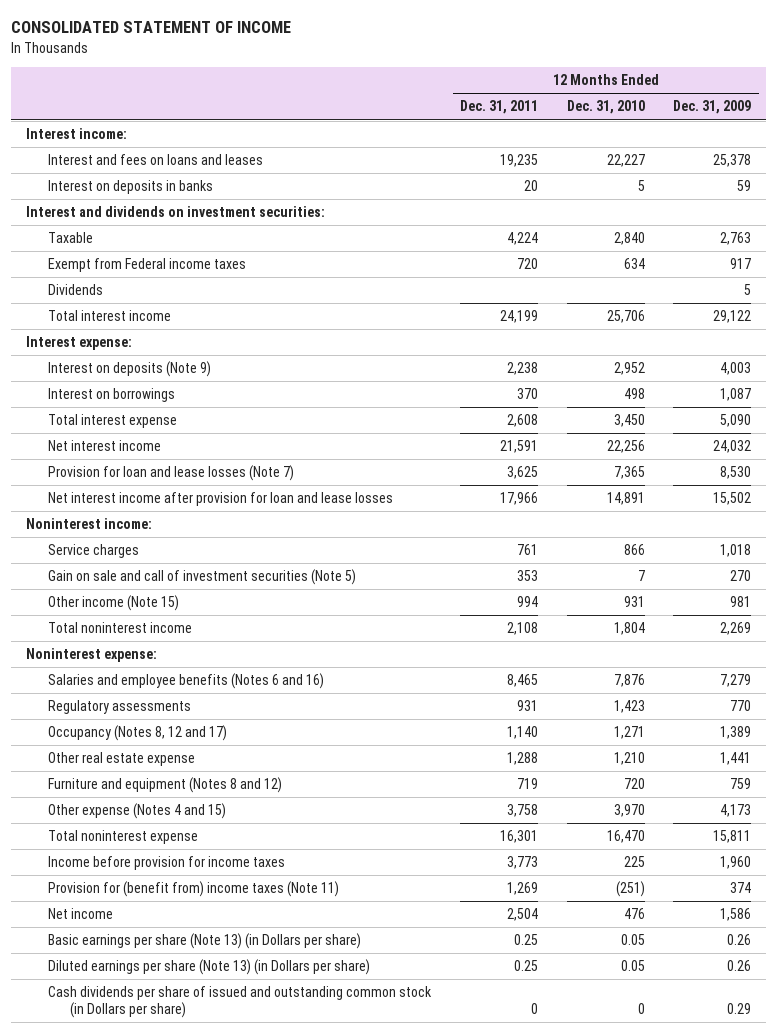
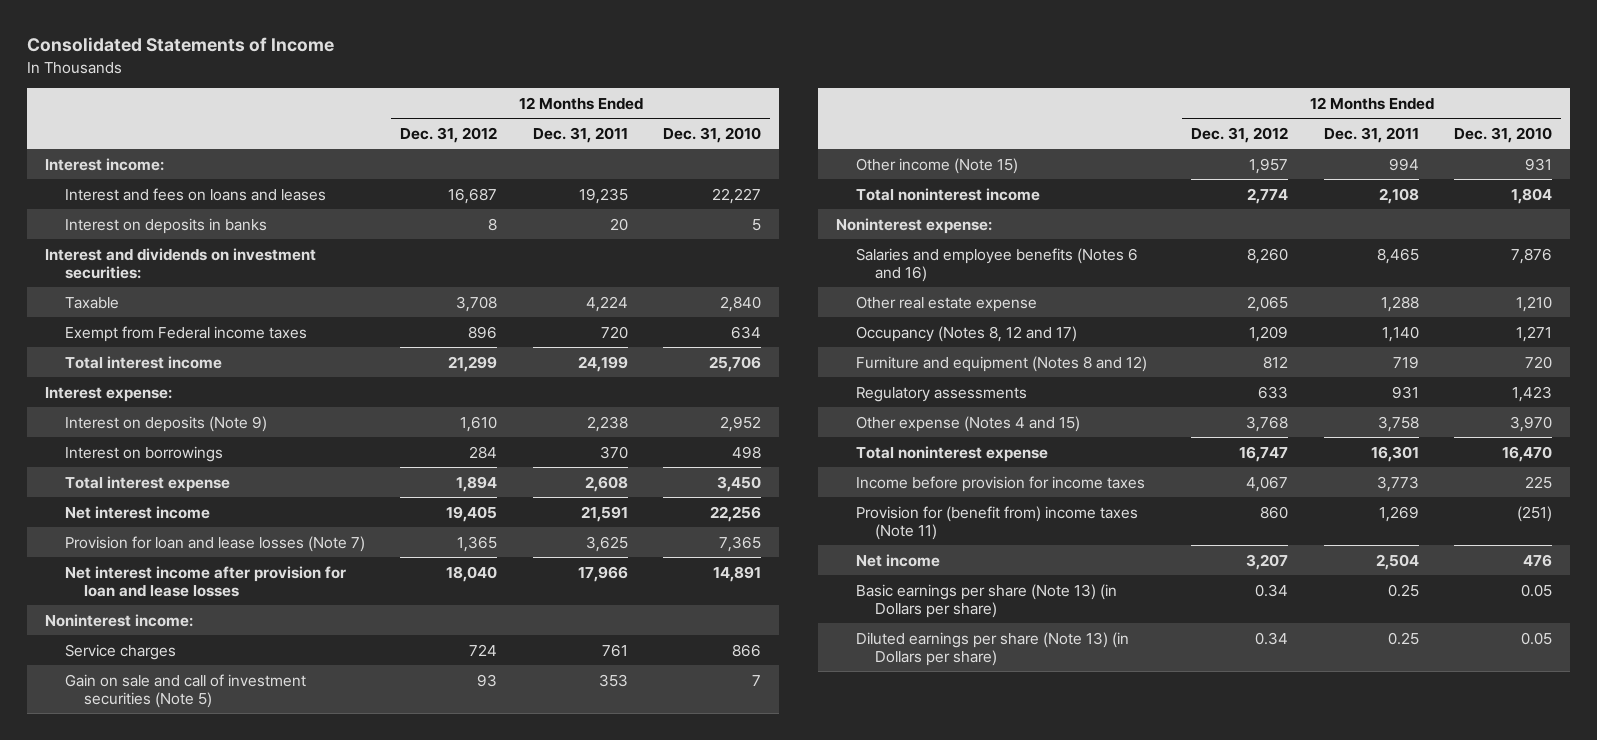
- CONSOLIDATED STATEMENT OF INCOME
+ Consolidated Statements of Income
- | 12 Months Ended Dec. 31, 2011 | 12 Months Ended Dec. 31, 2010 | 12 Months Ended Dec. 31, 2009
+ | 12 Months Ended Dec. 31, 2012 | 12 Months Ended Dec. 31, 2011 | 12 Months Ended Dec. 31, 2010
- Dividends | | | 5
moved down: Occupancy (Notes 8, 12 and 17) | 1,209 | 1,140 | 1,271
moved down: Regulatory assessments | 633 | 931 | 1,423
- Cash dividends per share of issued and outstanding common stock (in Dollars per share) | 0 | 0 | 0.29

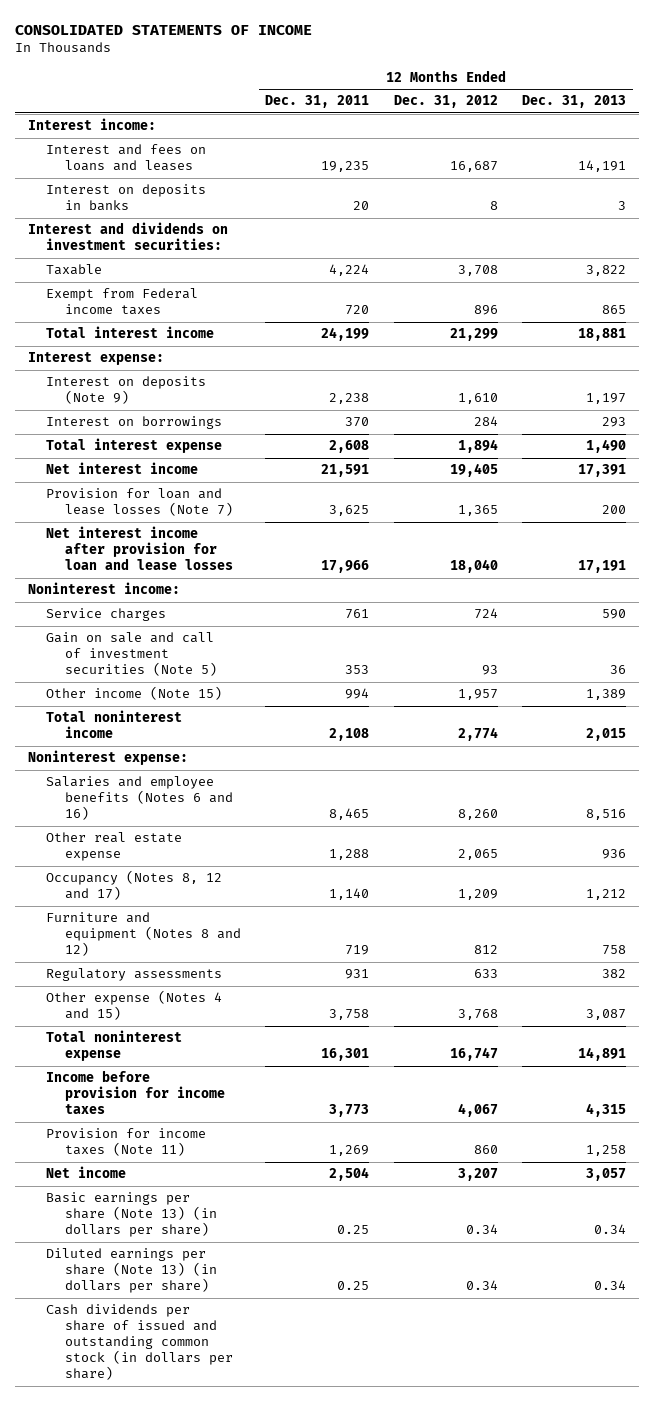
- Consolidated Statements of Income
+ CONSOLIDATED STATEMENTS OF INCOME
- | 12 Months Ended Dec. 31, 2012 | 12 Months Ended Dec. 31, 2011 | 12 Months Ended Dec. 31, 2010
+ | 12 Months Ended Dec. 31, 2011 | 12 Months Ended Dec. 31, 2012 | 12 Months Ended Dec. 31, 2013
- Provision for (benefit from) income taxes (Note 11) | 860 | 1,269 | (251)
+ Provision for income taxes (Note 11) | 1,269 | 860 | 1,258
- Basic earnings per share (Note 13) (in Dollars per share) | 0.34 | 0.25 | 0.05
- Diluted earnings per share (Note 13) (in Dollars per share) | 0.34 | 0.25 | 0.05
+ Basic earnings per share (Note 13) (in dollars per share) | 0.25 | 0.34 | 0.34
+ Diluted earnings per share (Note 13) (in dollars per share) | 0.25 | 0.34 | 0.34
+ Cash dividends per share of issued and outstanding common stock (in dollars per share)

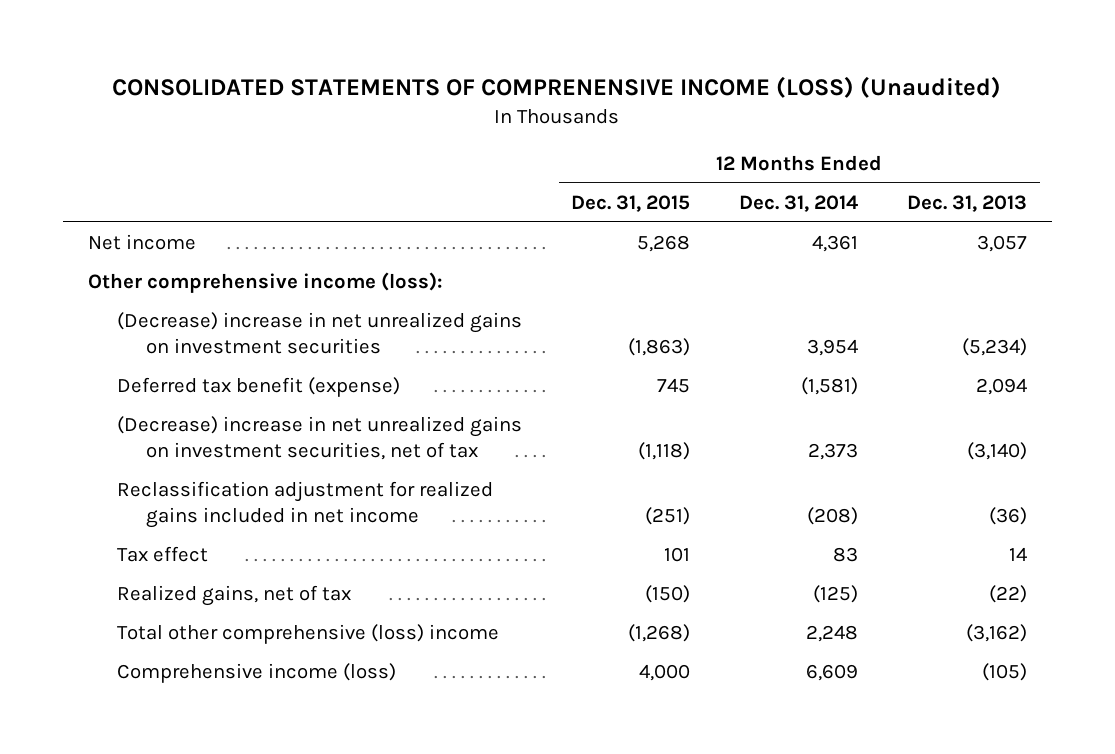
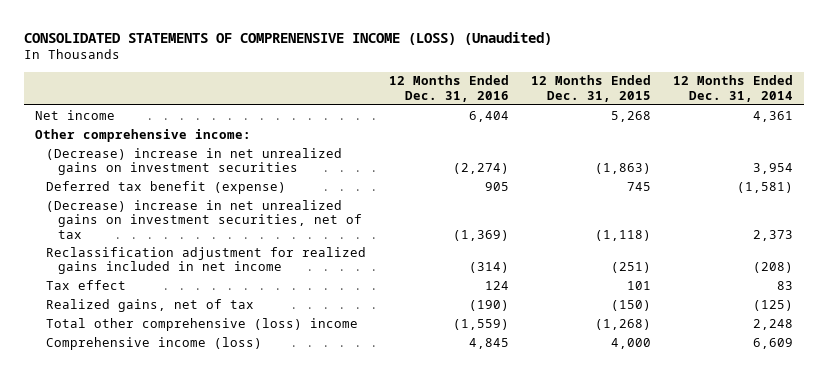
- | 12 Months Ended Dec. 31, 2015 | 12 Months Ended Dec. 31, 2014 | 12 Months Ended Dec. 31, 2013
+ | 12 Months Ended Dec. 31, 2016 | 12 Months Ended Dec. 31, 2015 | 12 Months Ended Dec. 31, 2014
- Other comprehensive income (loss):
+ Other comprehensive income:

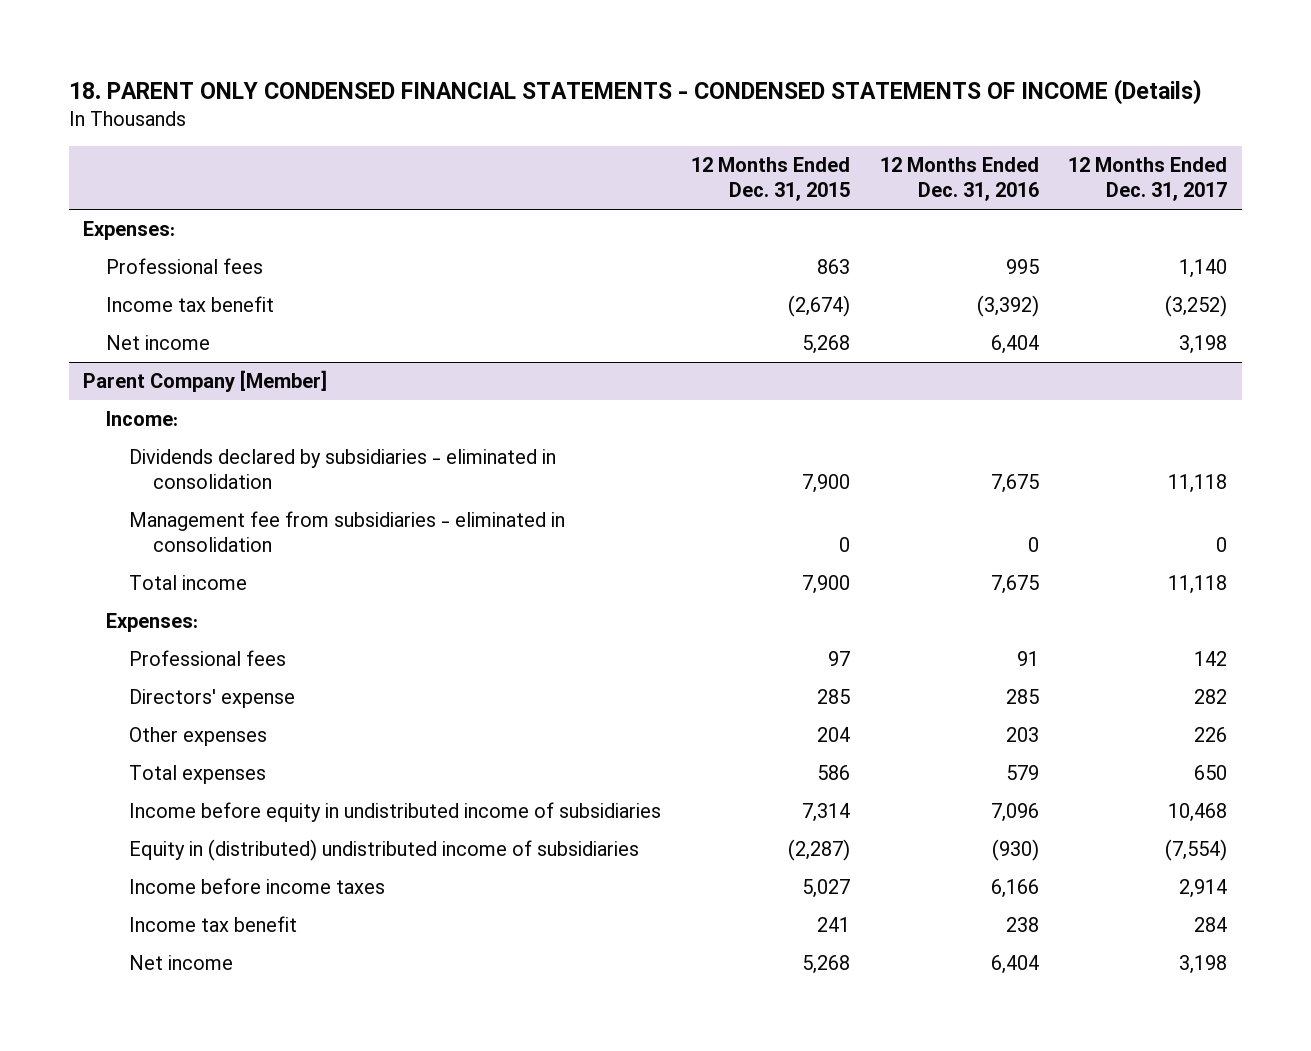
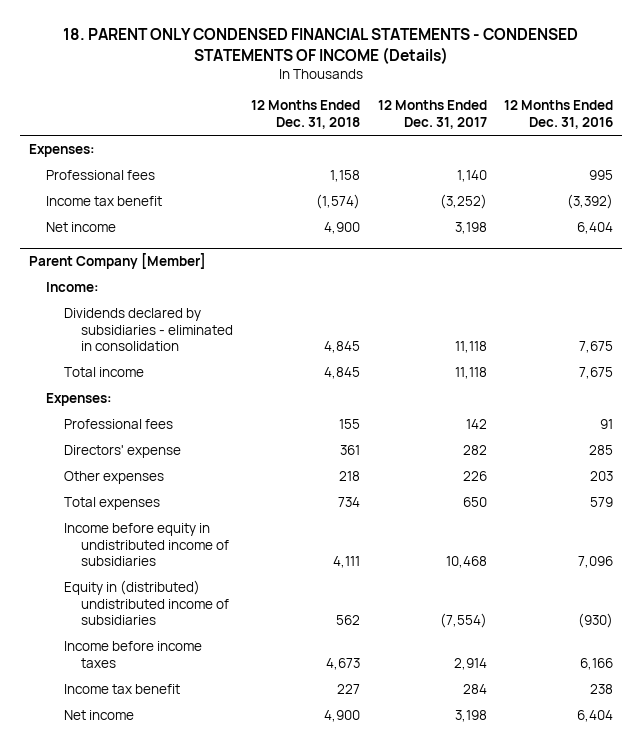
- | 12 Months Ended Dec. 31, 2015 | 12 Months Ended Dec. 31, 2016 | 12 Months Ended Dec. 31, 2017
+ | 12 Months Ended Dec. 31, 2018 | 12 Months Ended Dec. 31, 2017 | 12 Months Ended Dec. 31, 2016
@ Parent Company [Member]
- Management fee from subsidiaries - eliminated in consolidation | 0 | 0 | 0

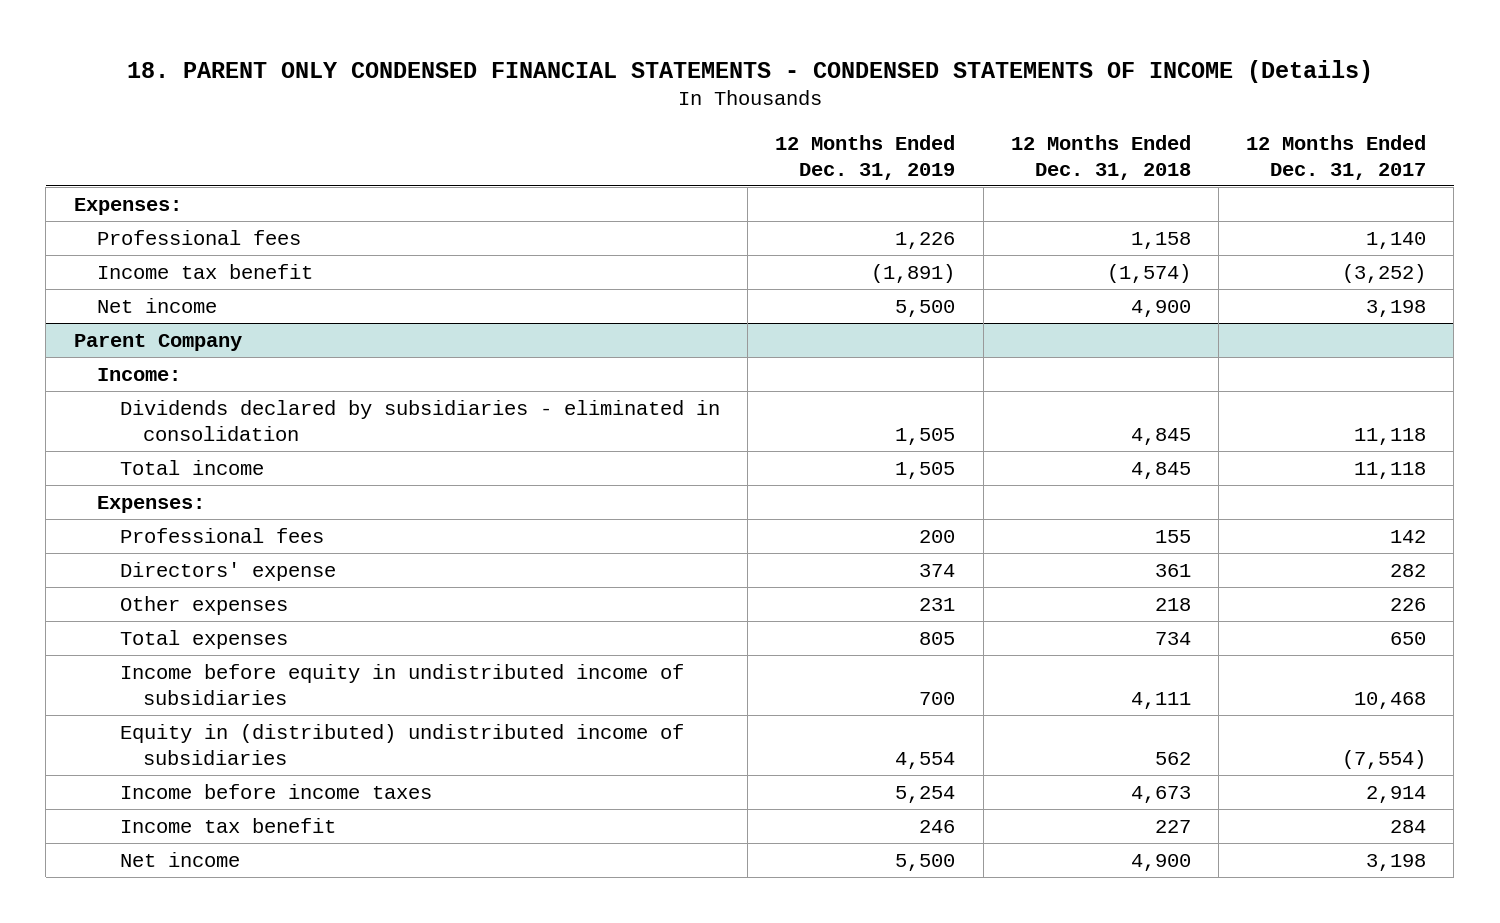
- | 12 Months Ended Dec. 31, 2018 | 12 Months Ended Dec. 31, 2017 | 12 Months Ended Dec. 31, 2016
+ | 12 Months Ended Dec. 31, 2019 | 12 Months Ended Dec. 31, 2018 | 12 Months Ended Dec. 31, 2017
- Parent Company [Member]
+ Parent Company

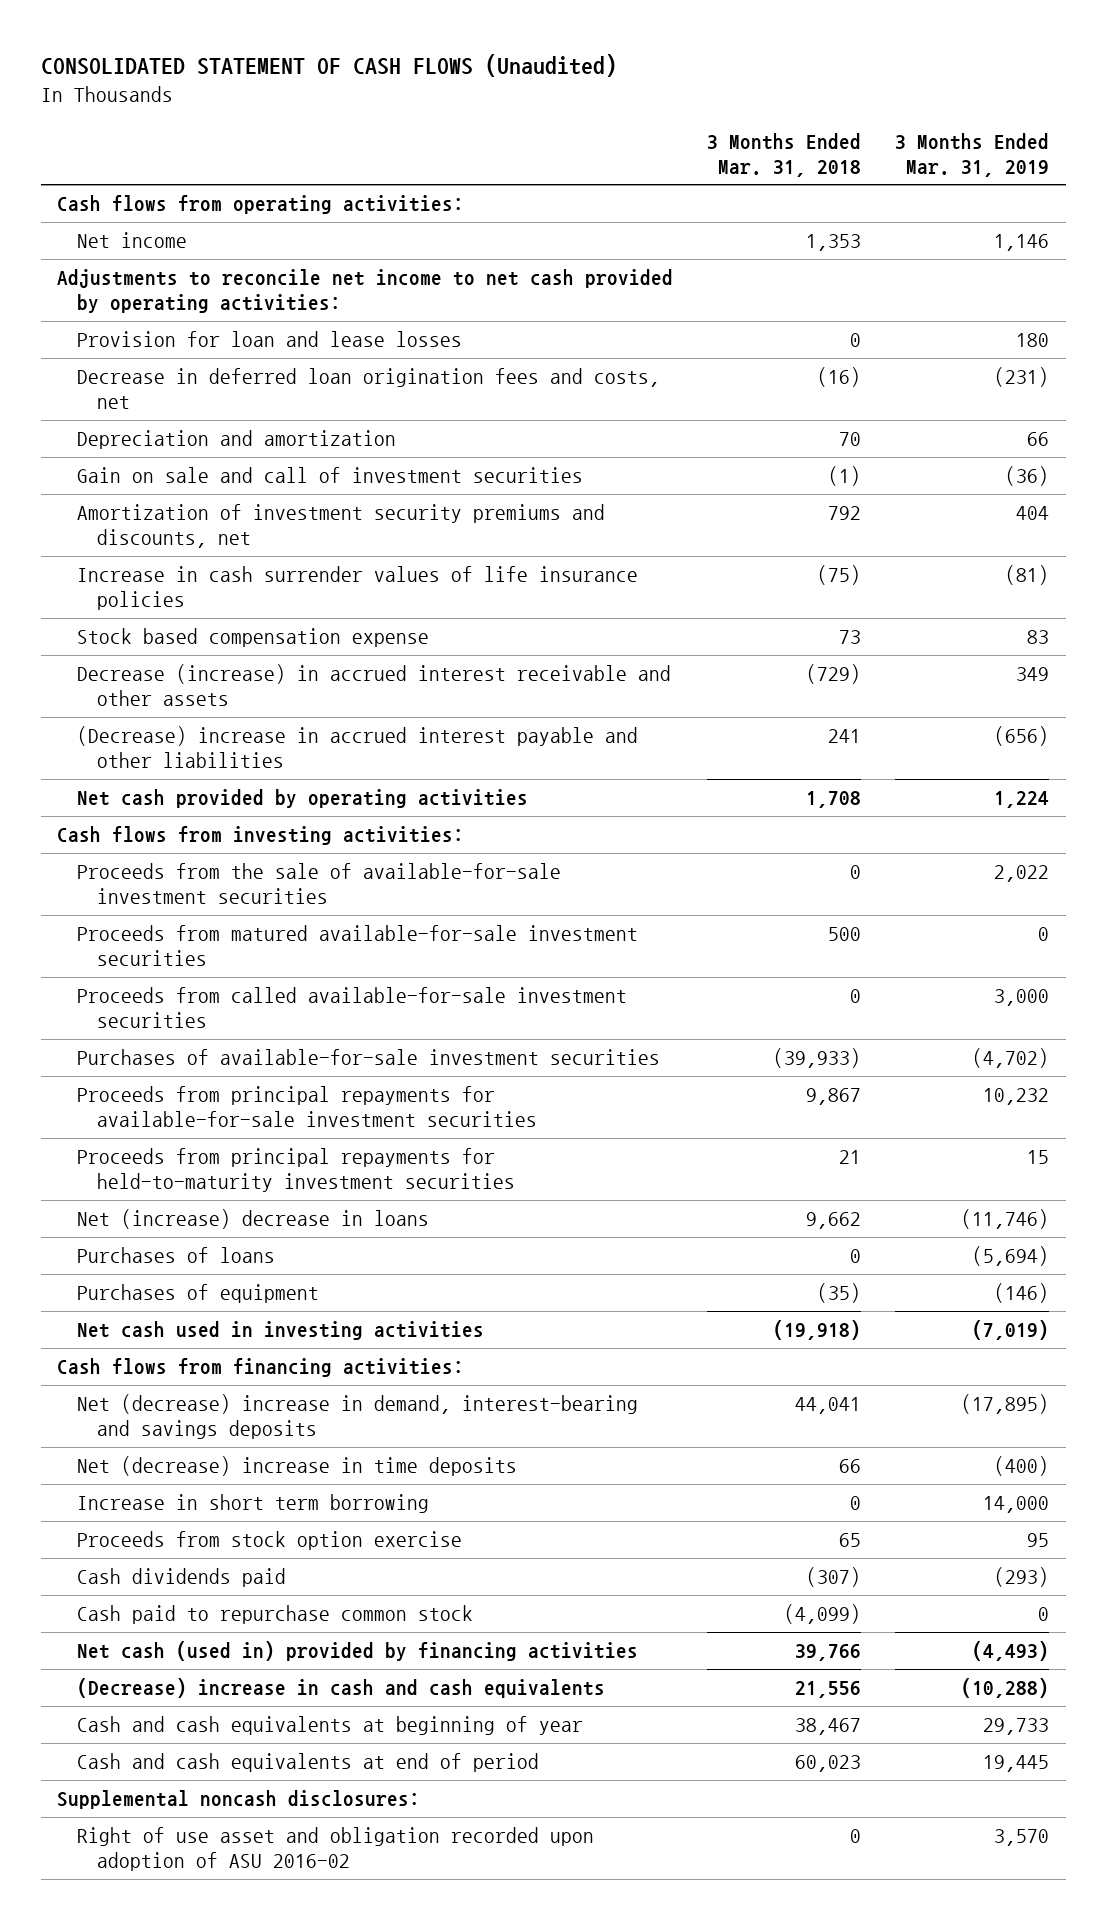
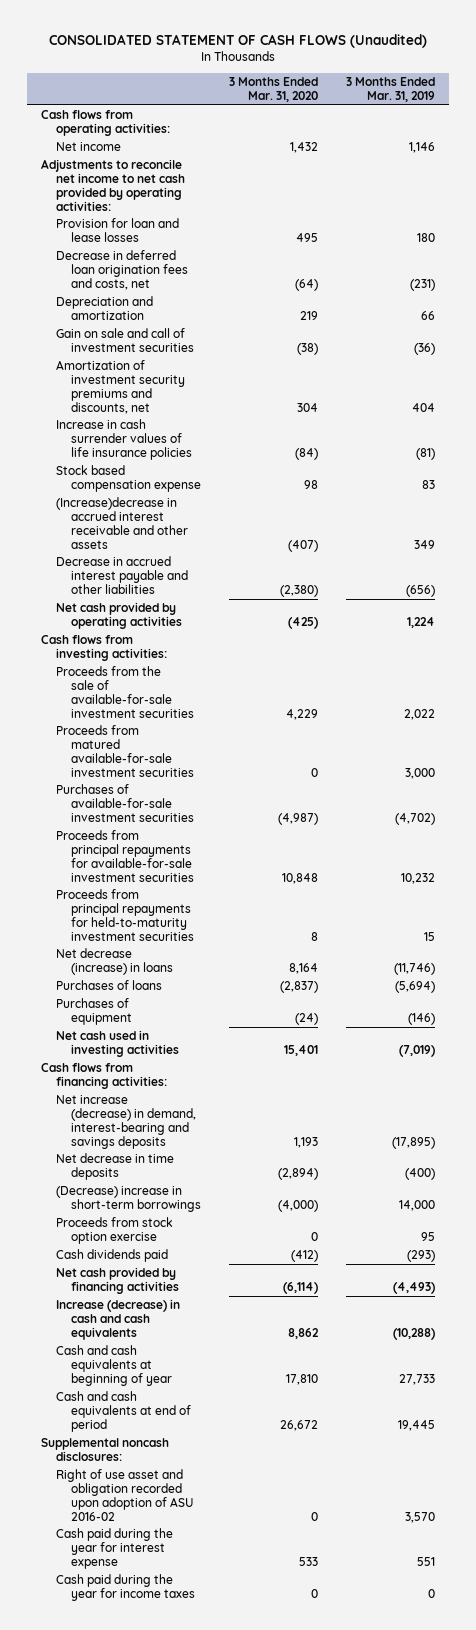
- | 3 Months Ended Mar. 31, 2018 | 3 Months Ended Mar. 31, 2019
+ | 3 Months Ended Mar. 31, 2020 | 3 Months Ended Mar. 31, 2019
- Decrease (increase) in accrued interest receivable and other assets | (729) | 349
- (Decrease) increase in accrued interest payable and other liabilities | 241 | (656)
+ (Increase)decrease in accrued interest receivable and other assets | (407) | 349
+ Decrease in accrued interest payable and other liabilities | (2,380) | (656)
- Proceeds from matured available-for-sale investment securities | 500 | 0
- Proceeds from called available-for-sale investment securities | 0 | 3,000
+ Proceeds from matured available-for-sale investment securities | 0 | 3,000
- Net (increase) decrease in loans | 9,662 | (11,746)
+ Net decrease (increase) in loans | 8,164 | (11,746)
- Net (decrease) increase in demand, interest-bearing and savings deposits | 44,041 | (17,895)
- Net (decrease) increase in time deposits | 66 | (400)
- Increase in short term borrowing | 0 | 14,000
+ Net increase (decrease) in demand, interest-bearing and savings deposits | 1,193 | (17,895)
+ Net decrease in time deposits | (2,894) | (400)
+ (Decrease) increase in short-term borrowings | (4,000) | 14,000
- Cash paid to repurchase common stock | (4,099) | 0
- Net cash (used in) provided by financing activities | 39,766 | (4,493)
- (Decrease) increase in cash and cash equivalents | 21,556 | (10,288)
- Cash and cash equivalents at beginning of year | 38,467 | 29,733
+ Net cash provided by financing activities | (6,114) | (4,493)
+ Increase (decrease) in cash and cash equivalents | 8,862 | (10,288)
+ Cash and cash equivalents at beginning of year | 17,810 | 27,733
+ Cash paid during the year for interest expense | 533 | 551
+ Cash paid during the year for income taxes | 0 | 0

